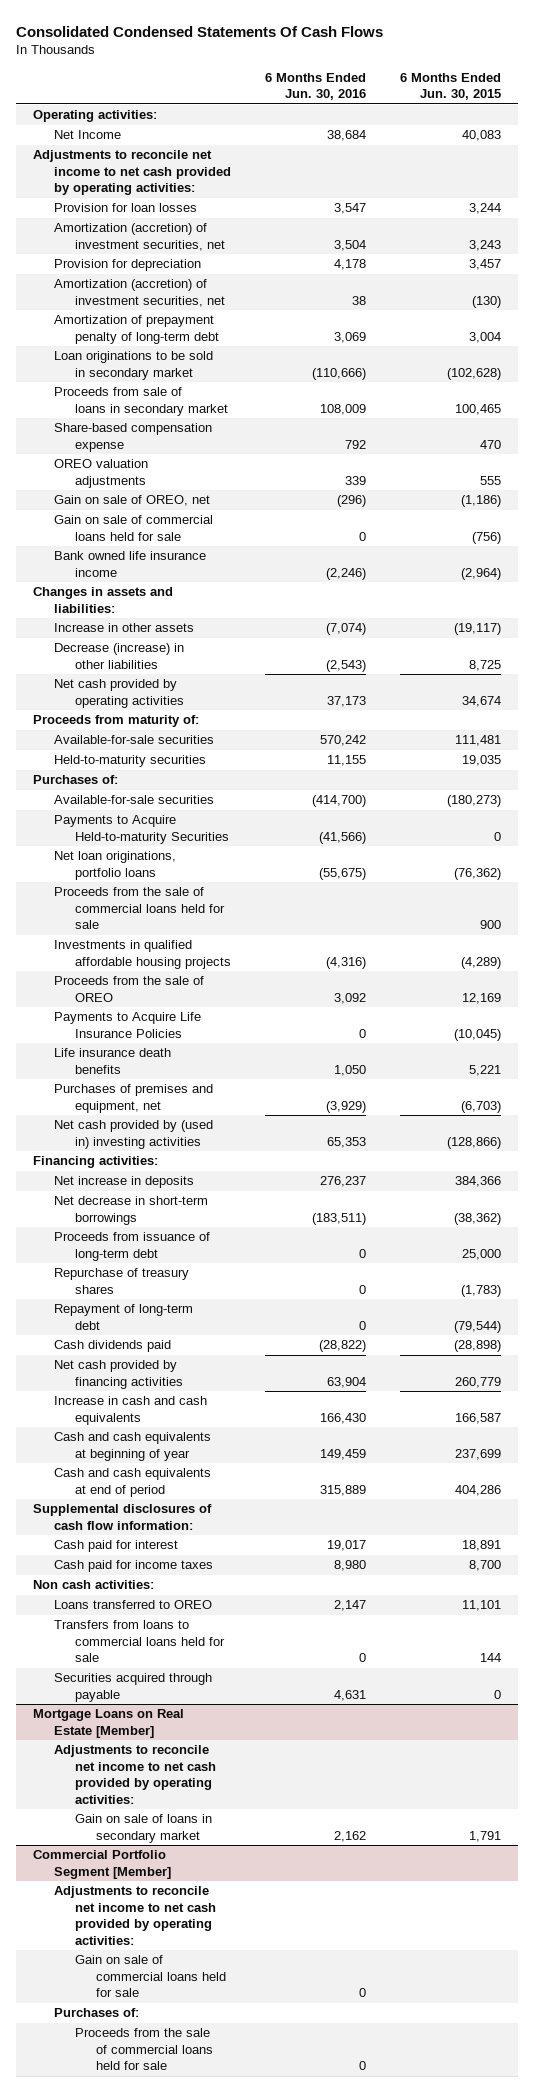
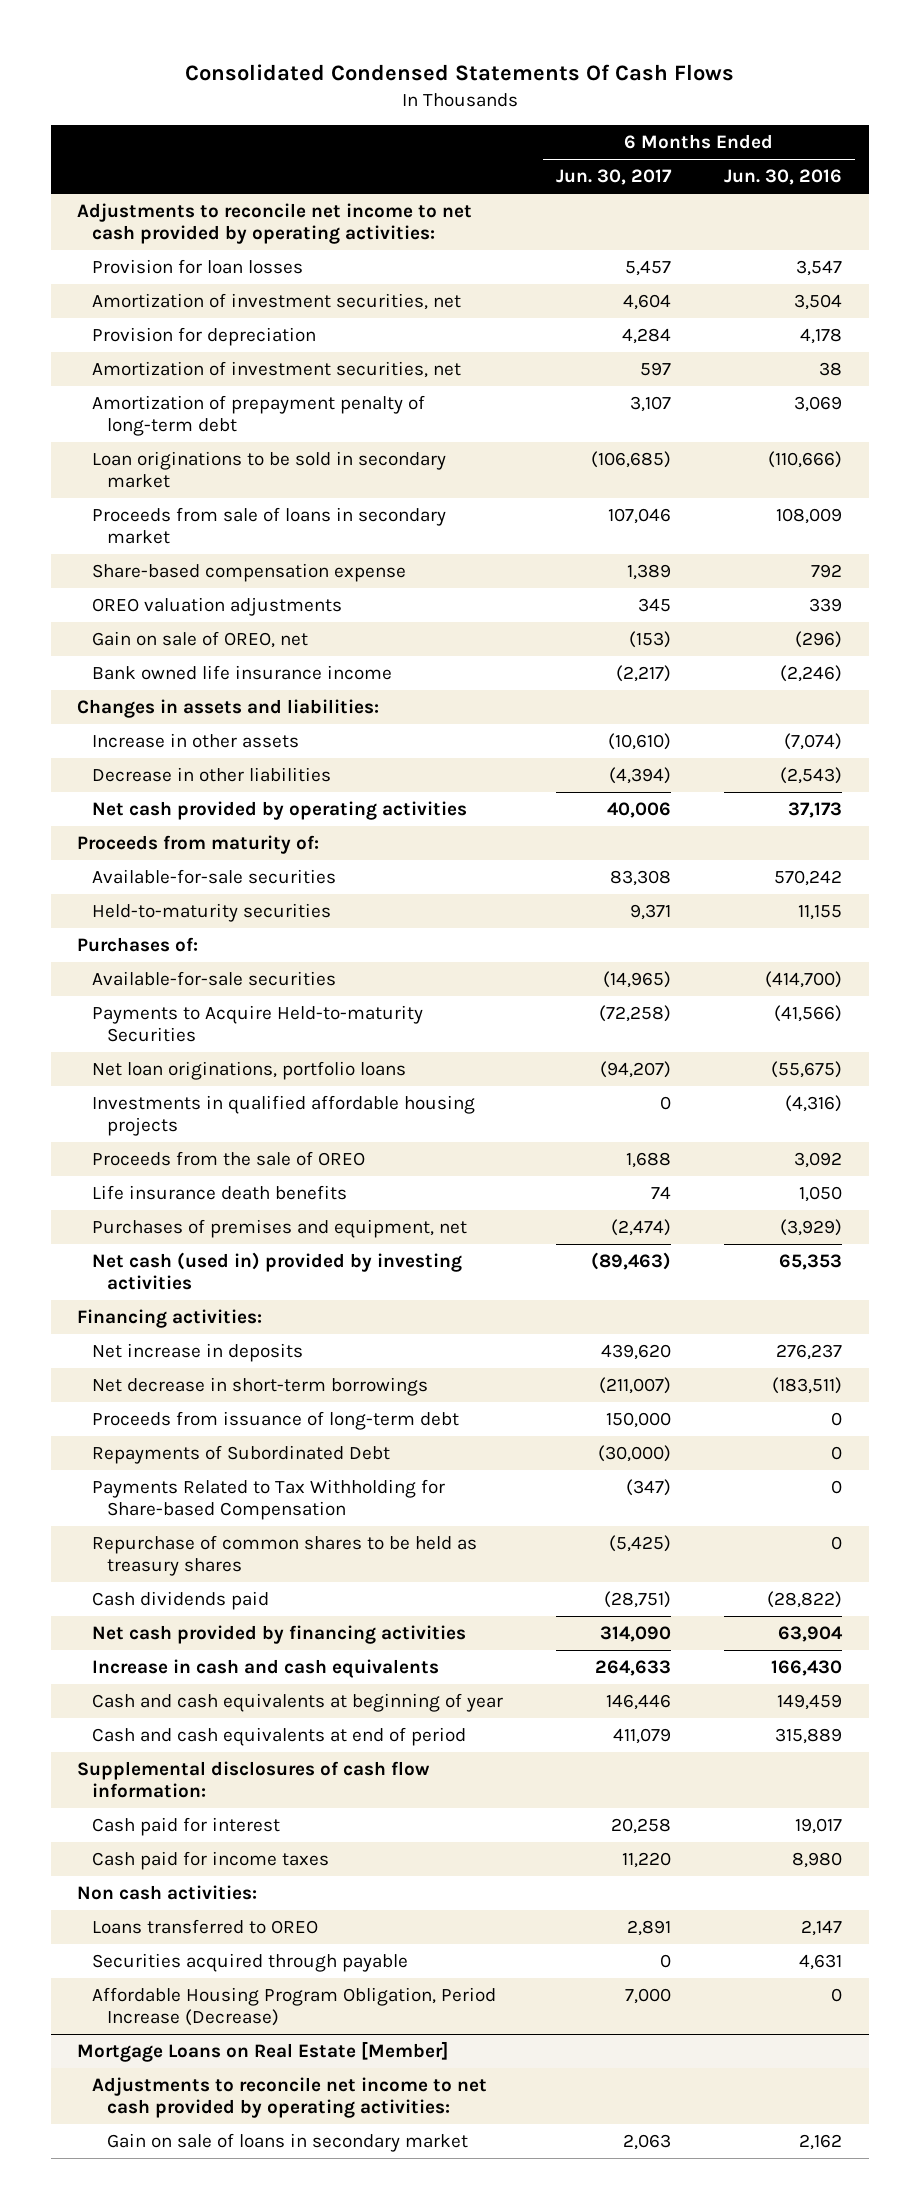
- | 6 Months Ended Jun. 30, 2016 | 6 Months Ended Jun. 30, 2015
+ | 6 Months Ended Jun. 30, 2017 | 6 Months Ended Jun. 30, 2016
- Operating activities:
- Net Income | 38,684 | 40,083
- Amortization (accretion) of investment securities, net | 3,504 | 3,243
+ Amortization of investment securities, net | 4,604 | 3,504
- Amortization (accretion) of investment securities, net | 38 | (130)
+ Amortization of investment securities, net | 597 | 38
- Gain on sale of commercial loans held for sale | 0 | (756)
- Decrease (increase) in other liabilities | (2,543) | 8,725
+ Decrease in other liabilities | (4,394) | (2,543)
- Proceeds from the sale of commercial loans held for sale | | 900
- Payments to Acquire Life Insurance Policies | 0 | (10,045)
- Net cash provided by (used in) investing activities | 65,353 | (128,866)
+ Net cash (used in) provided by investing activities | (89,463) | 65,353
- Repurchase of treasury shares | 0 | (1,783)
- Repayment of long-term debt | 0 | (79,544)
+ Repayments of Subordinated Debt | (30,000) | 0
+ Payments Related to Tax Withholding for Share-based Compensation | (347) | 0
+ Repurchase of common shares to be held as treasury shares | (5,425) | 0
- Transfers from loans to commercial loans held for sale | 0 | 144
+ Affordable Housing Program Obligation, Period Increase (Decrease) | 7,000 | 0
- Commercial Portfolio Segment [Member]
- Adjustments to reconcile net income to net cash provided by operating activities:
- Gain on sale of commercial loans held for sale | 0 |
- Purchases of:
- Proceeds from the sale of commercial loans held for sale | 0 |

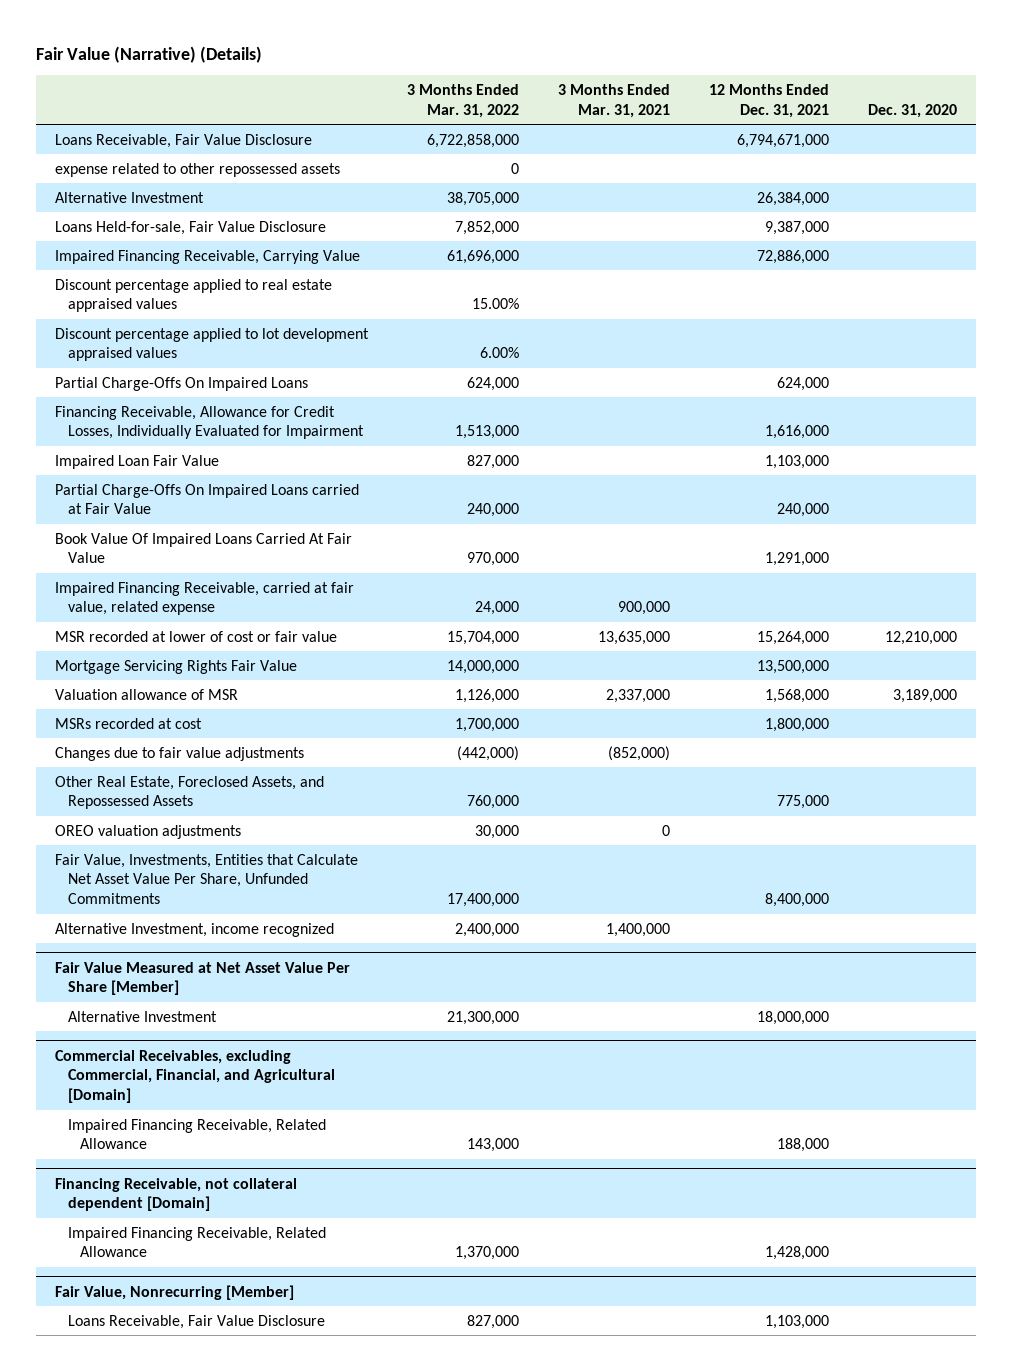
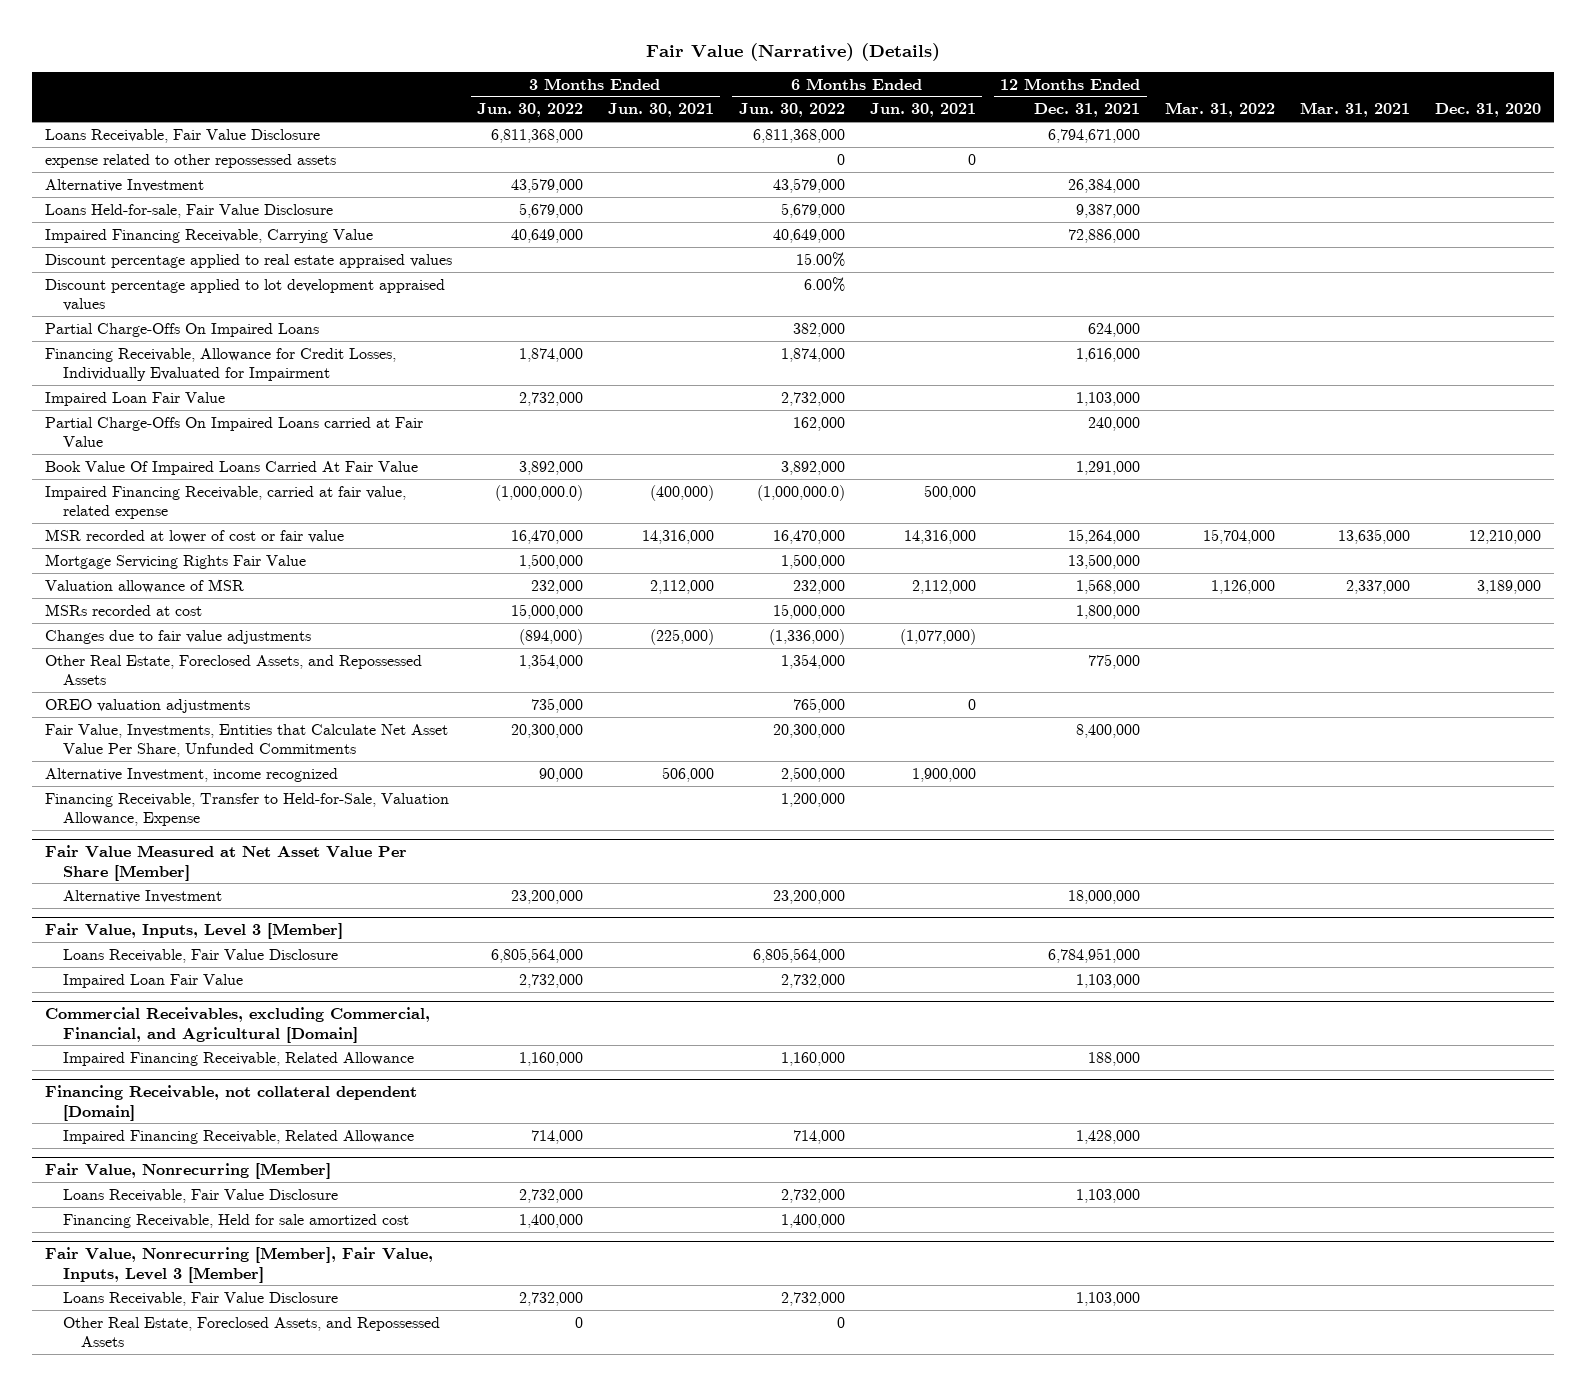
- | 3 Months Ended Mar. 31, 2022 | 3 Months Ended Mar. 31, 2021 | 12 Months Ended Dec. 31, 2021 | Dec. 31, 2020
+ | 3 Months Ended Jun. 30, 2022 | 3 Months Ended Jun. 30, 2021 | 6 Months Ended Jun. 30, 2022 | 6 Months Ended Jun. 30, 2021 | 12 Months Ended Dec. 31, 2021 | Mar. 31, 2022 | Mar. 31, 2021 | Dec. 31, 2020
+ Financing Receivable, Transfer to Held-for-Sale, Valuation Allowance, Expense | | | 1,200,000 | | | | |
+ Fair Value, Inputs, Level 3 [Member]
+ Loans Receivable, Fair Value Disclosure | 6,805,564,000 | | 6,805,564,000 | | 6,784,951,000 | | |
+ Impaired Loan Fair Value | 2,732,000 | | 2,732,000 | | 1,103,000 | | |
@ Fair Value, Nonrecurring [Member]
+ Financing Receivable, Held for sale amortized cost | 1,400,000 | | 1,400,000 | | | | |
+ Fair Value, Nonrecurring [Member], Fair Value, Inputs, Level 3 [Member]
+ Loans Receivable, Fair Value Disclosure | 2,732,000 | | 2,732,000 | | 1,103,000 | | |
+ Other Real Estate, Foreclosed Assets, and Repossessed Assets | 0 | | 0 | | | | |

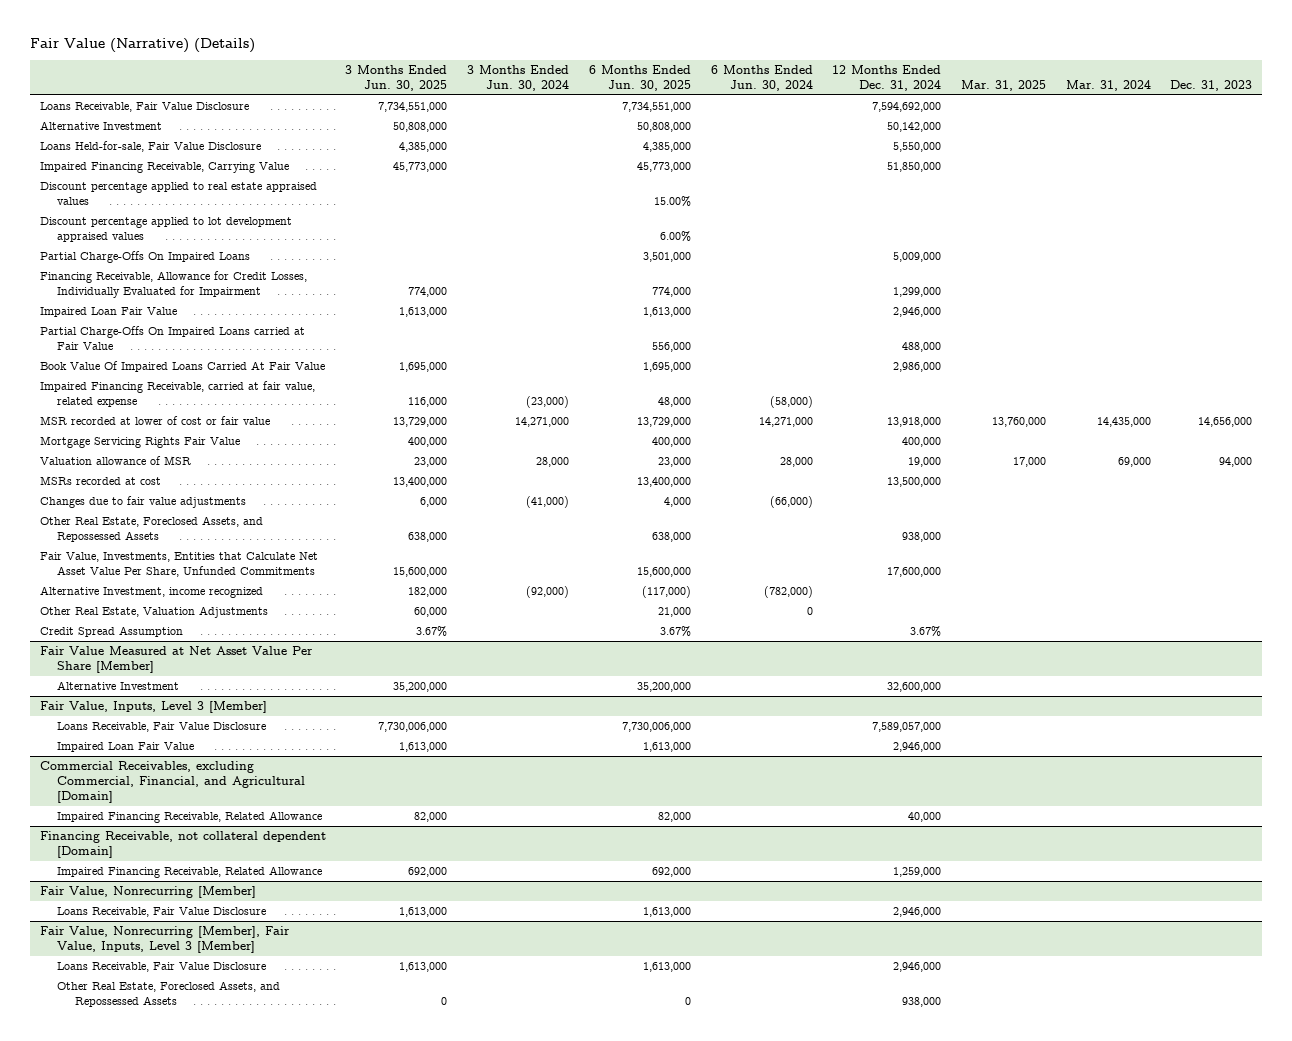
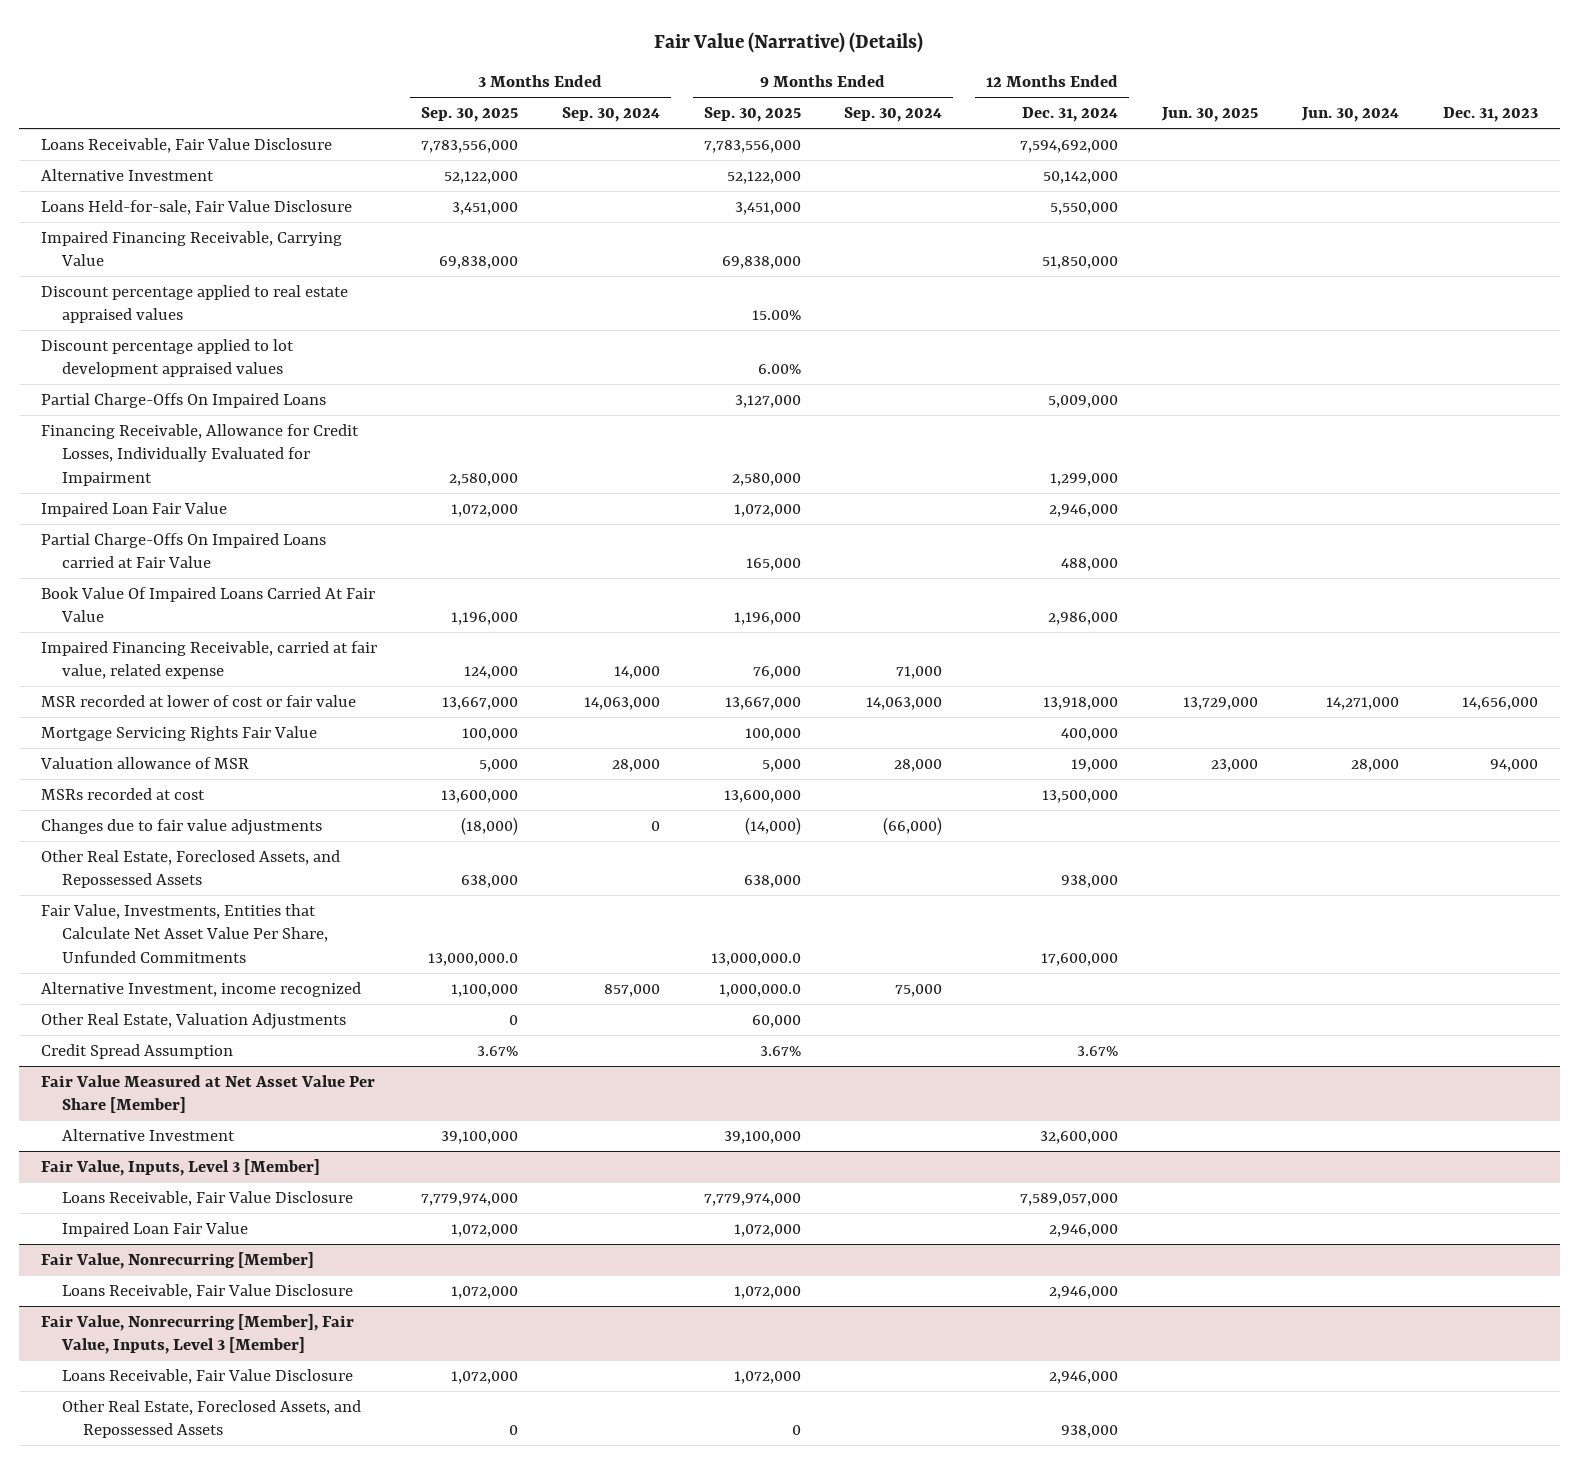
- | 3 Months Ended Jun. 30, 2025 | 3 Months Ended Jun. 30, 2024 | 6 Months Ended Jun. 30, 2025 | 6 Months Ended Jun. 30, 2024 | 12 Months Ended Dec. 31, 2024 | Mar. 31, 2025 | Mar. 31, 2024 | Dec. 31, 2023
+ | 3 Months Ended Sep. 30, 2025 | 3 Months Ended Sep. 30, 2024 | 9 Months Ended Sep. 30, 2025 | 9 Months Ended Sep. 30, 2024 | 12 Months Ended Dec. 31, 2024 | Jun. 30, 2025 | Jun. 30, 2024 | Dec. 31, 2023
- Commercial Receivables, excluding Commercial, Financial, and Agricultural [Domain]
- Impaired Financing Receivable, Related Allowance | 82,000 | | 82,000 | | 40,000 | | |
- Financing Receivable, not collateral dependent [Domain]
- Impaired Financing Receivable, Related Allowance | 692,000 | | 692,000 | | 1,259,000 | | |

